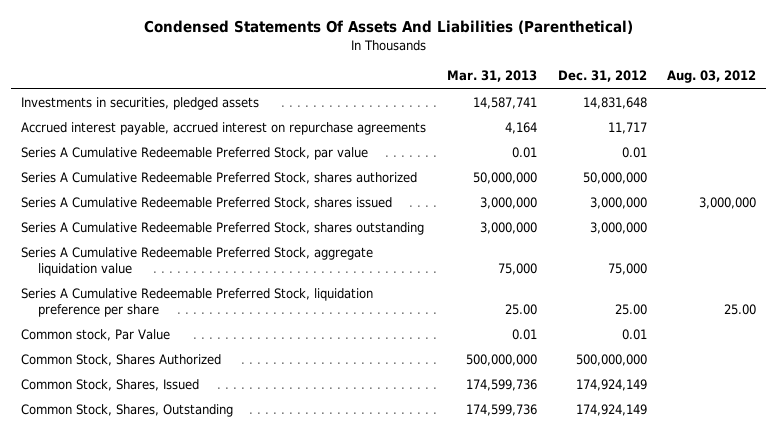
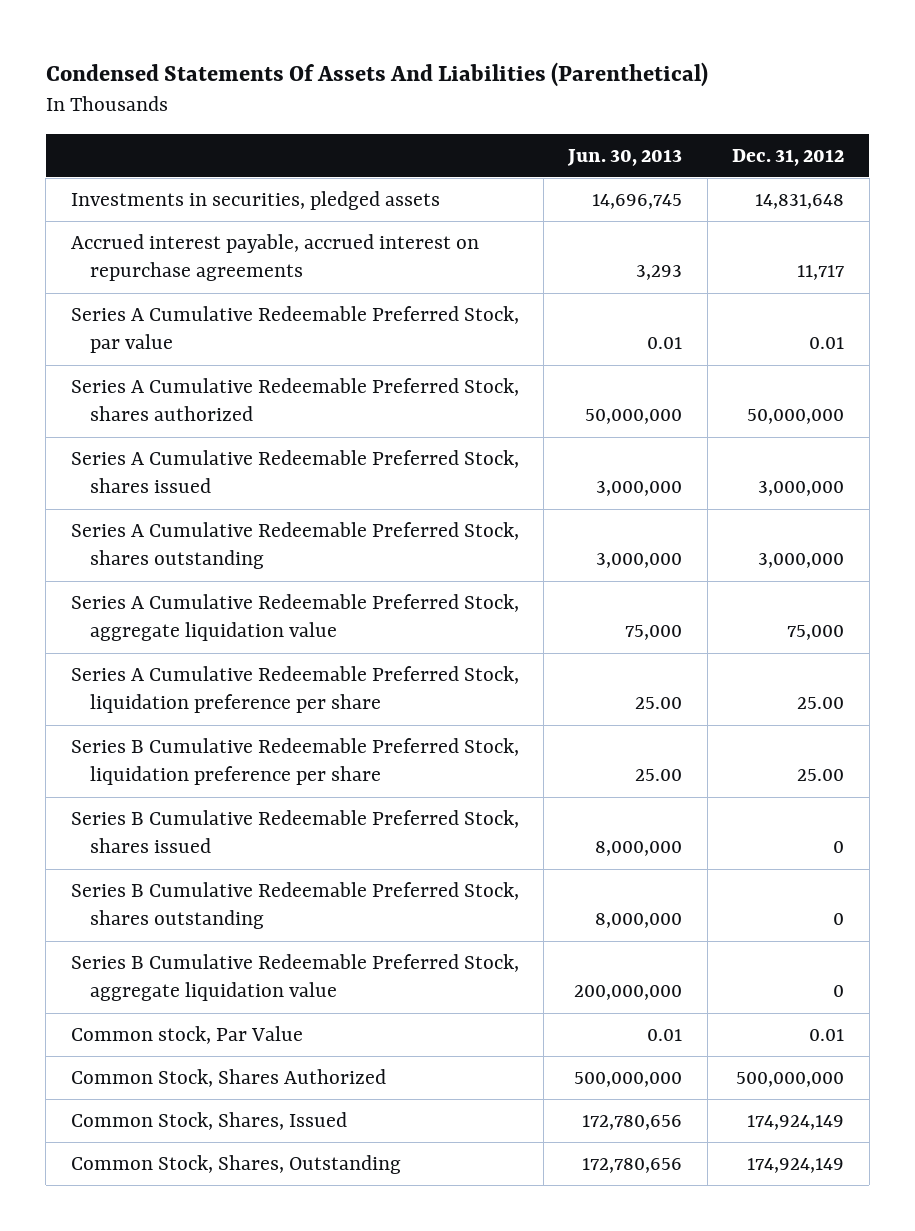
- | Mar. 31, 2013 | Dec. 31, 2012 | Aug. 03, 2012
+ | Jun. 30, 2013 | Dec. 31, 2012
+ Series B Cumulative Redeemable Preferred Stock, liquidation preference per share | 25.00 | 25.00
+ Series B Cumulative Redeemable Preferred Stock, shares issued | 8,000,000 | 0
+ Series B Cumulative Redeemable Preferred Stock, shares outstanding | 8,000,000 | 0
+ Series B Cumulative Redeemable Preferred Stock, aggregate liquidation value | 200,000,000 | 0

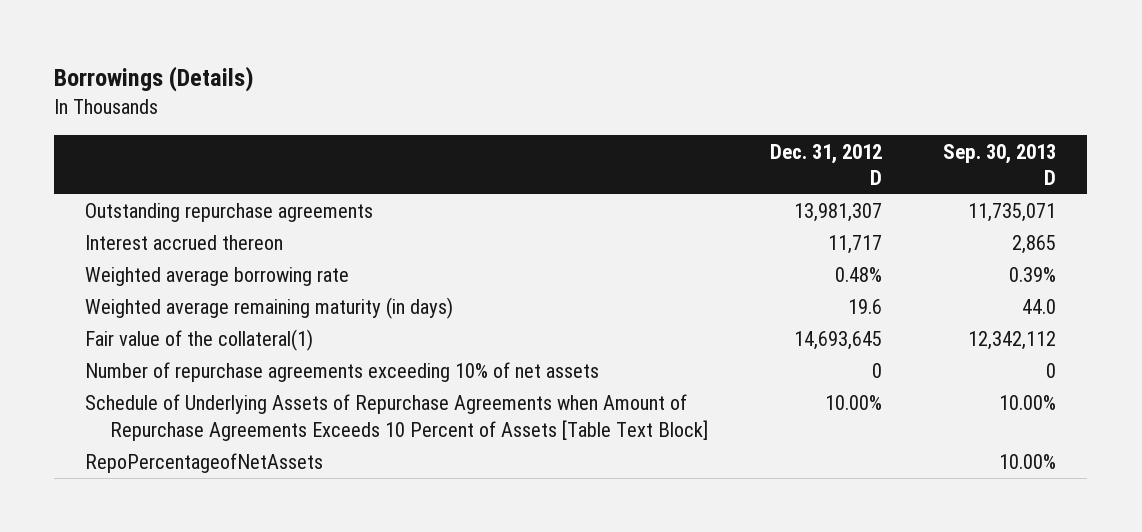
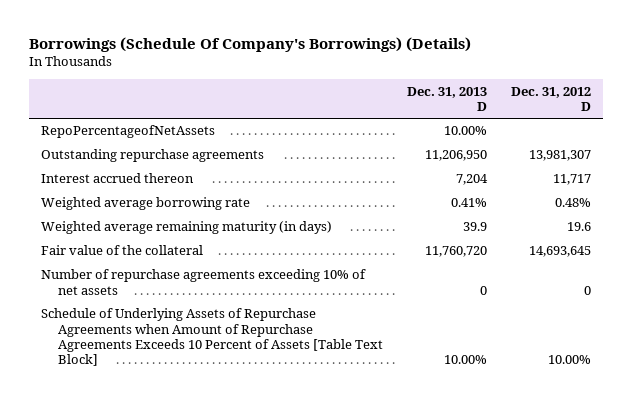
- Borrowings (Details)
+ Borrowings (Schedule Of Company's Borrowings) (Details)
- | Dec. 31, 2012 D | Sep. 30, 2013 D
+ | Dec. 31, 2013 D | Dec. 31, 2012 D
moved up: RepoPercentageofNetAssets | 10.00% |
- Fair value of the collateral(1) | 14,693,645 | 12,342,112
+ Fair value of the collateral | 11,760,720 | 14,693,645

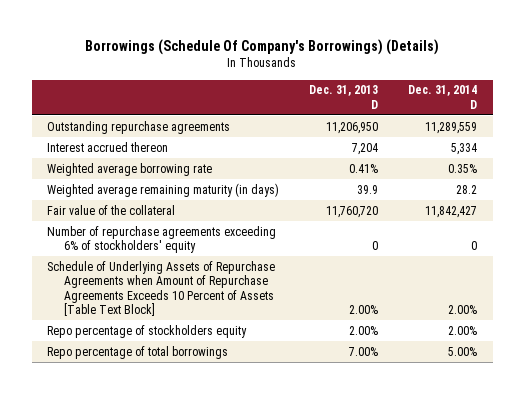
- | Dec. 31, 2013 D | Dec. 31, 2012 D
+ | Dec. 31, 2013 D | Dec. 31, 2014 D
- RepoPercentageofNetAssets | 10.00% |
- Number of repurchase agreements exceeding 10% of net assets | 0 | 0
- Schedule of Underlying Assets of Repurchase Agreements when Amount of Repurchase Agreements Exceeds 10 Percent of Assets [Table Text Block] | 10.00% | 10.00%
+ Number of repurchase agreements exceeding 6% of stockholders' equity | 0 | 0
+ Schedule of Underlying Assets of Repurchase Agreements when Amount of Repurchase Agreements Exceeds 10 Percent of Assets [Table Text Block] | 2.00% | 2.00%
+ Repo percentage of stockholders equity | 2.00% | 2.00%
+ Repo percentage of total borrowings | 7.00% | 5.00%

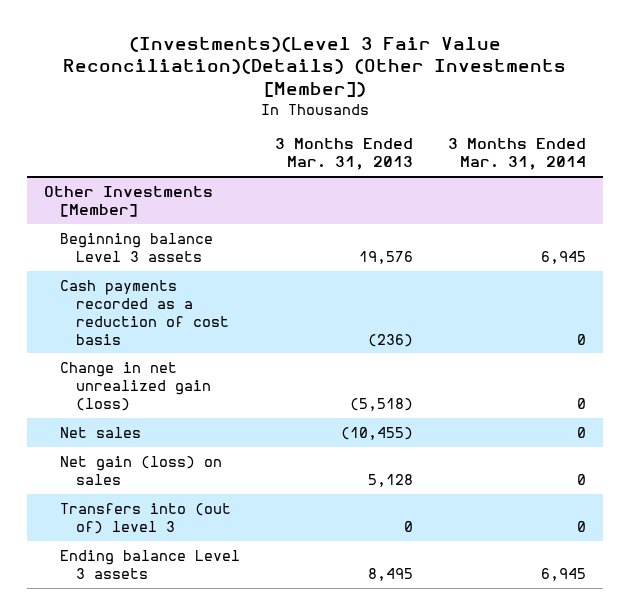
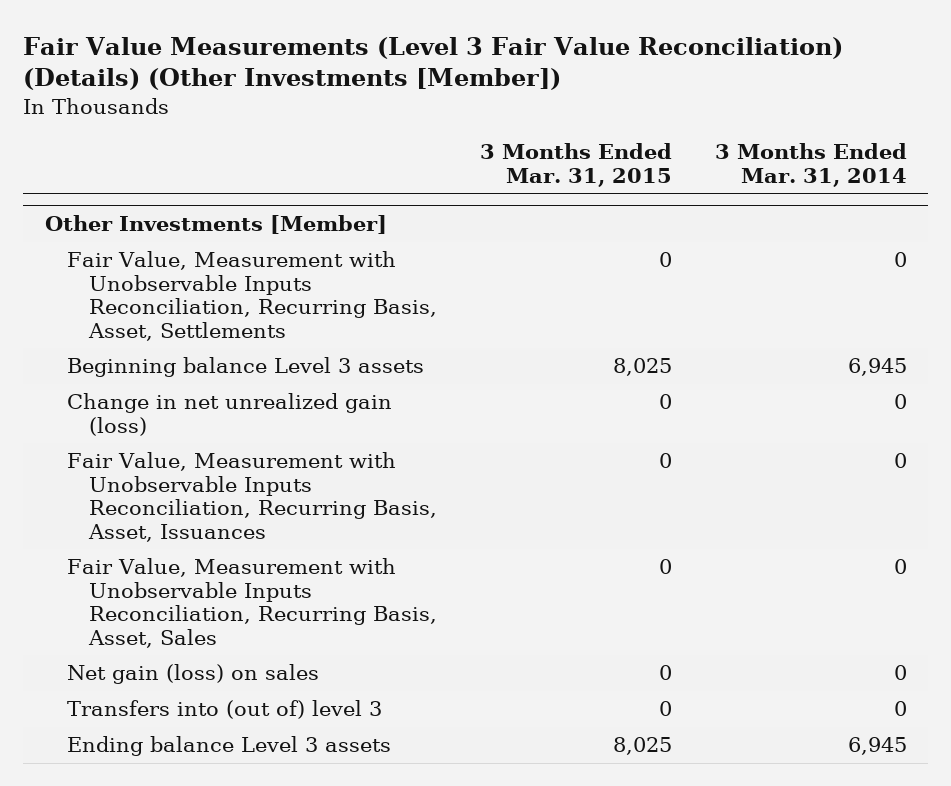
- (Investments)(Level 3 Fair Value Reconciliation)(Details) (Other Investments [Member])
+ Fair Value Measurements (Level 3 Fair Value Reconciliation) (Details) (Other Investments [Member])
- | 3 Months Ended Mar. 31, 2013 | 3 Months Ended Mar. 31, 2014
+ | 3 Months Ended Mar. 31, 2015 | 3 Months Ended Mar. 31, 2014
@ Other Investments [Member]
+ Fair Value, Measurement with Unobservable Inputs Reconciliation, Recurring Basis, Asset, Settlements | 0 | 0
- Cash payments recorded as a reduction of cost basis | (236) | 0
- Net sales | (10,455) | 0
+ Fair Value, Measurement with Unobservable Inputs Reconciliation, Recurring Basis, Asset, Issuances | 0 | 0
+ Fair Value, Measurement with Unobservable Inputs Reconciliation, Recurring Basis, Asset, Sales | 0 | 0

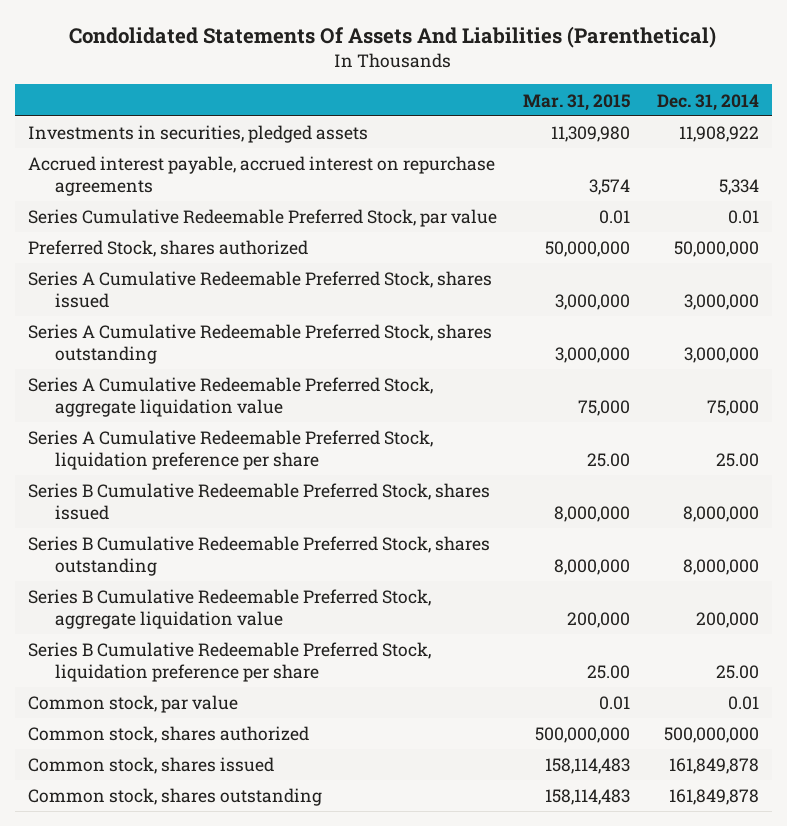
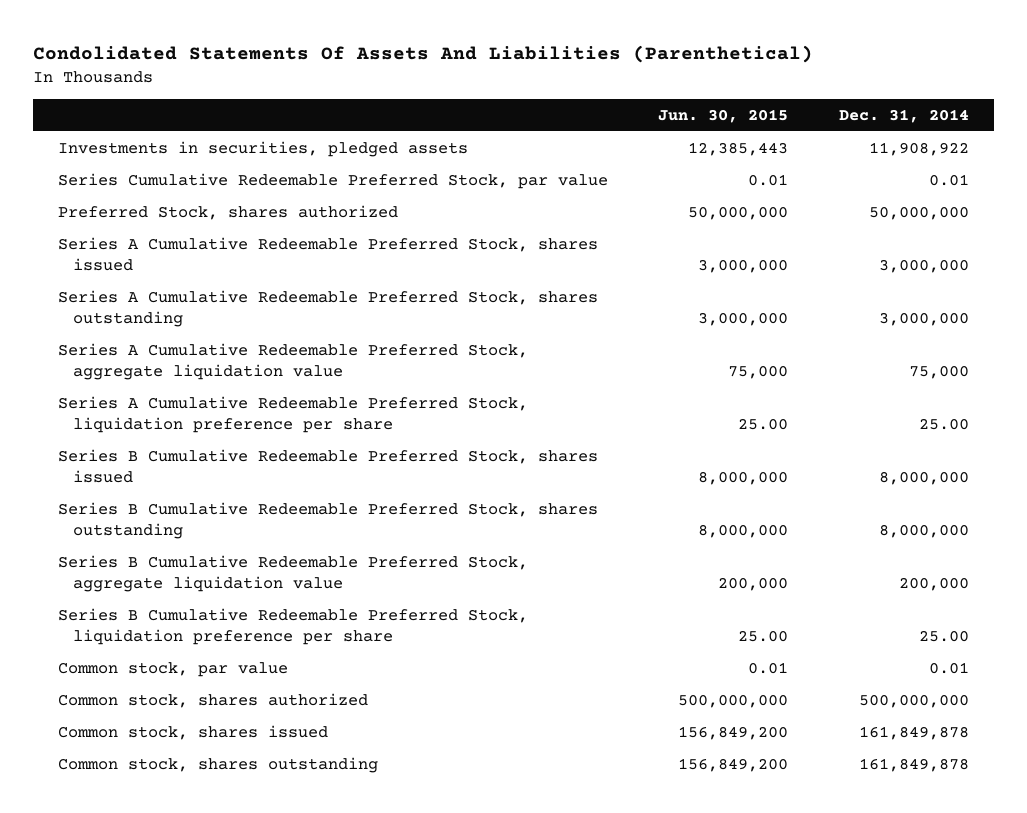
- | Mar. 31, 2015 | Dec. 31, 2014
+ | Jun. 30, 2015 | Dec. 31, 2014
- Accrued interest payable, accrued interest on repurchase agreements | 3,574 | 5,334

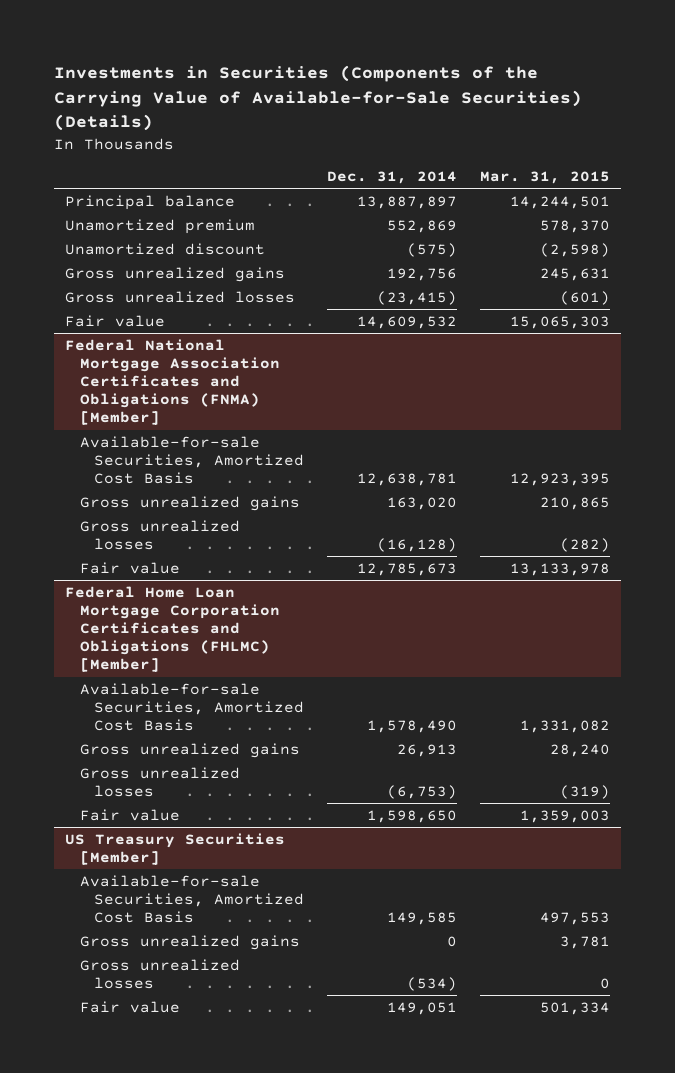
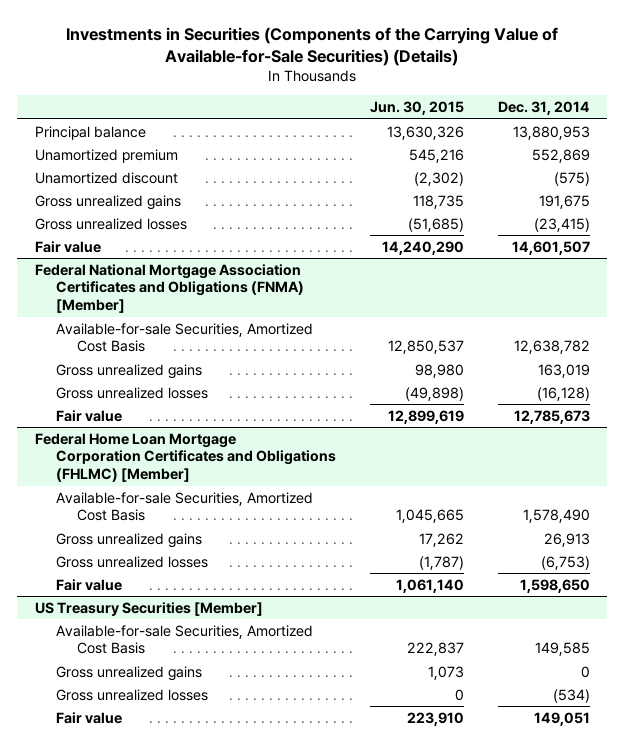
- | Dec. 31, 2014 | Mar. 31, 2015
+ | Jun. 30, 2015 | Dec. 31, 2014
- Principal balance | 13,887,897 | 14,244,501
+ Principal balance | 13,630,326 | 13,880,953
- Gross unrealized gains | 192,756 | 245,631
+ Gross unrealized gains | 118,735 | 191,675
- Fair value | 14,609,532 | 15,065,303
+ Fair value | 14,240,290 | 14,601,507
@ Federal National Mortgage Association Certificates and Obligations (FNMA) [Member]
- Available-for-sale Securities, Amortized Cost Basis | 12,638,781 | 12,923,395
- Gross unrealized gains | 163,020 | 210,865
+ Available-for-sale Securities, Amortized Cost Basis | 12,850,537 | 12,638,782
+ Gross unrealized gains | 98,980 | 163,019

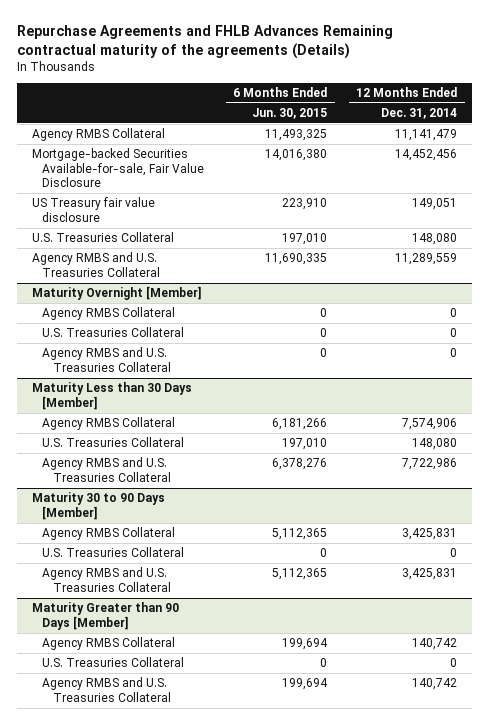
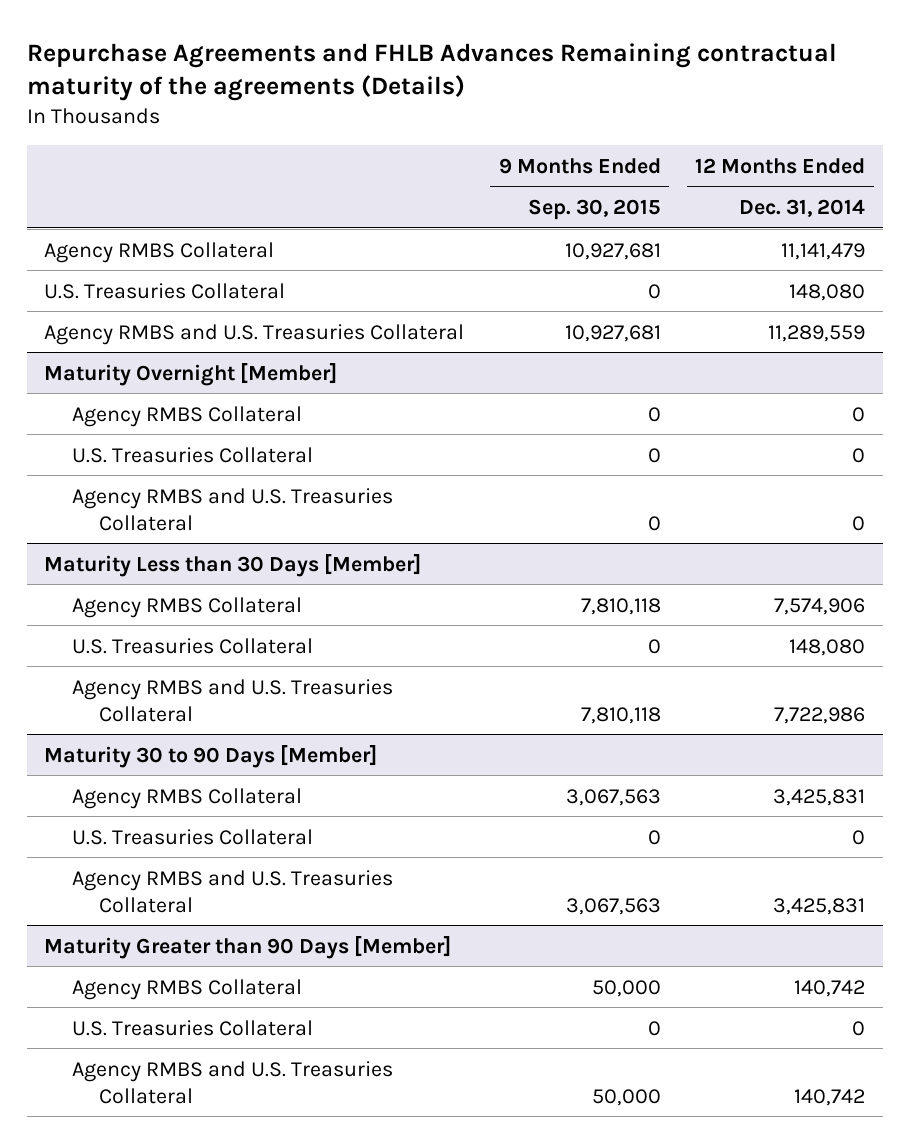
- | 6 Months Ended Jun. 30, 2015 | 12 Months Ended Dec. 31, 2014
+ | 9 Months Ended Sep. 30, 2015 | 12 Months Ended Dec. 31, 2014
- Mortgage-backed Securities Available-for-sale, Fair Value Disclosure | 14,016,380 | 14,452,456
- US Treasury fair value disclosure | 223,910 | 149,051

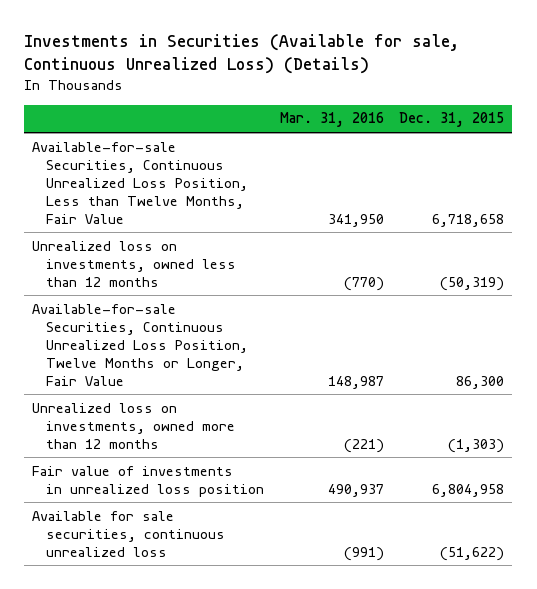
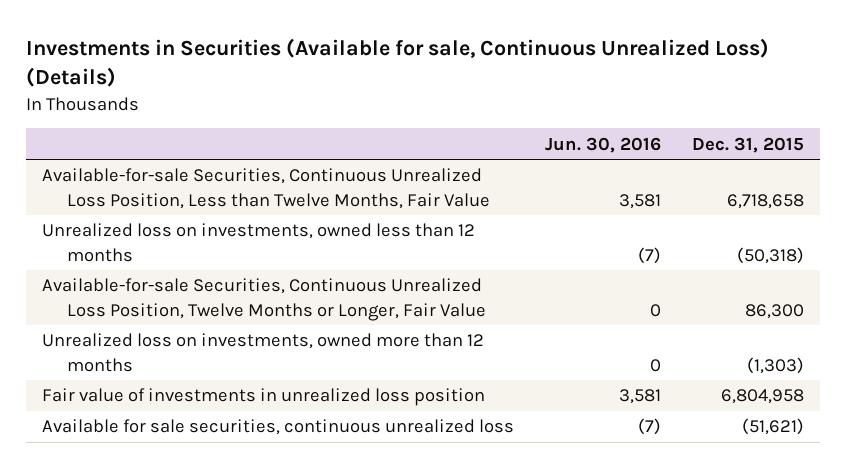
- | Mar. 31, 2016 | Dec. 31, 2015
+ | Jun. 30, 2016 | Dec. 31, 2015
- Unrealized loss on investments, owned less than 12 months | (770) | (50,319)
+ Unrealized loss on investments, owned less than 12 months | (7) | (50,318)
- Available for sale securities, continuous unrealized loss | (991) | (51,622)
+ Available for sale securities, continuous unrealized loss | (7) | (51,621)

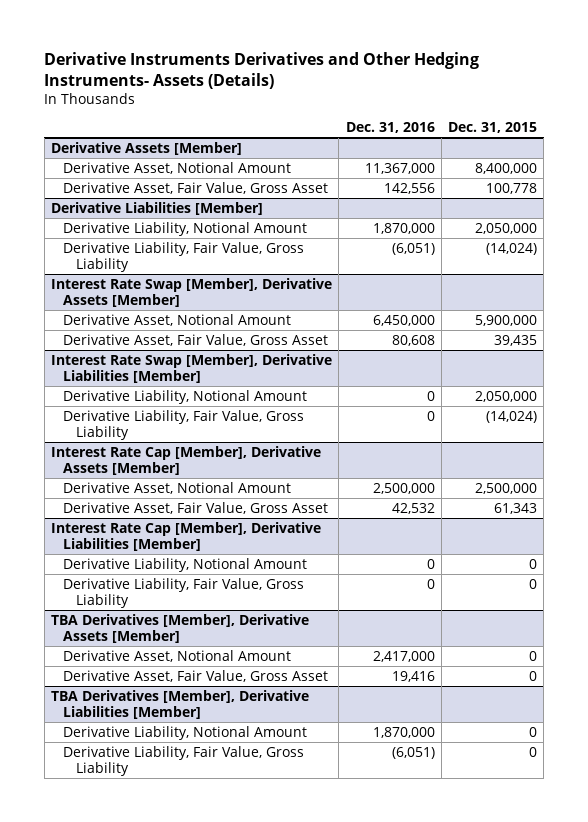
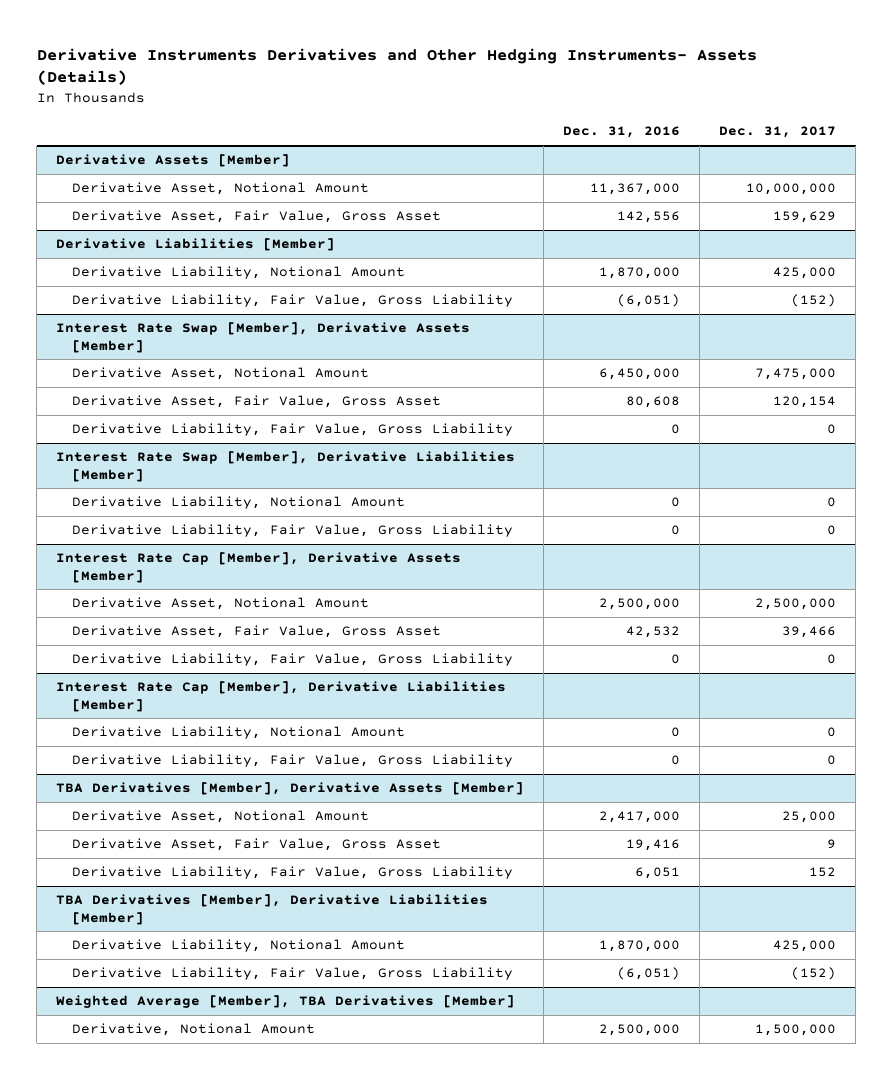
- | Dec. 31, 2016 | Dec. 31, 2015
+ | Dec. 31, 2016 | Dec. 31, 2017
@ Interest Rate Swap [Member], Derivative Assets [Member]
+ Derivative Liability, Fair Value, Gross Liability | 0 | 0
@ Interest Rate Cap [Member], Derivative Assets [Member]
+ Derivative Liability, Fair Value, Gross Liability | 0 | 0
@ TBA Derivatives [Member], Derivative Assets [Member]
+ Derivative Liability, Fair Value, Gross Liability | 6,051 | 152
+ Weighted Average [Member], TBA Derivatives [Member]
+ Derivative, Notional Amount | 2,500,000 | 1,500,000

